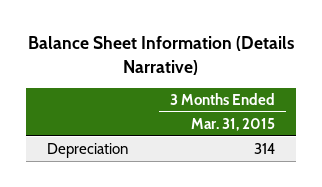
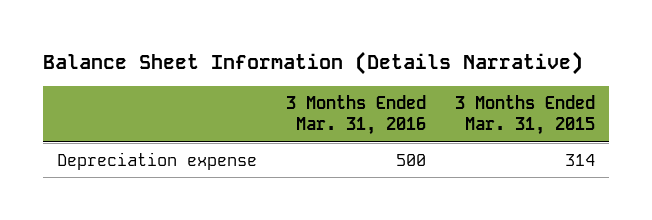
- | 3 Months Ended Mar. 31, 2015
+ | 3 Months Ended Mar. 31, 2016 | 3 Months Ended Mar. 31, 2015
- Depreciation | 314
+ Depreciation expense | 500 | 314

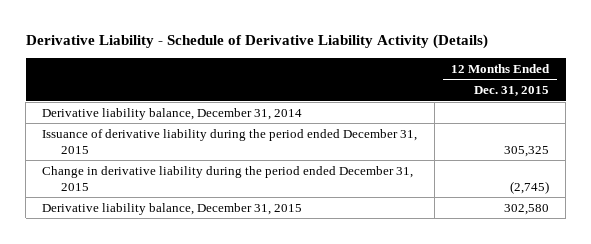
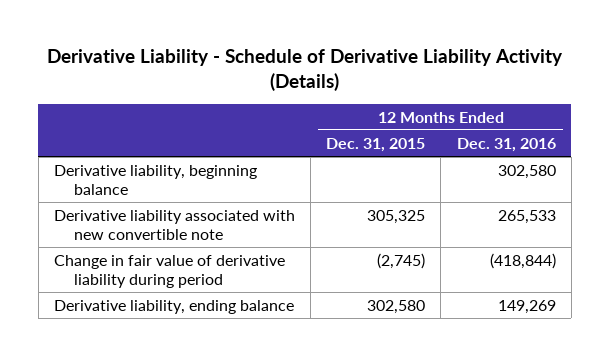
- | 12 Months Ended Dec. 31, 2015
+ | 12 Months Ended Dec. 31, 2015 | 12 Months Ended Dec. 31, 2016
- Derivative liability balance, December 31, 2014
- Issuance of derivative liability during the period ended December 31, 2015 | 305,325
- Change in derivative liability during the period ended December 31, 2015 | (2,745)
- Derivative liability balance, December 31, 2015 | 302,580
+ Derivative liability, beginning balance | | 302,580
+ Derivative liability associated with new convertible note | 305,325 | 265,533
+ Change in fair value of derivative liability during period | (2,745) | (418,844)
+ Derivative liability, ending balance | 302,580 | 149,269

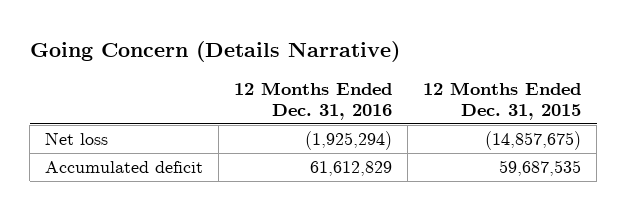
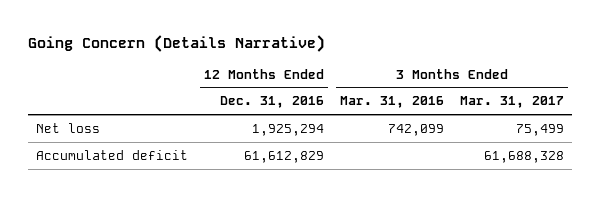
- | 12 Months Ended Dec. 31, 2016 | 12 Months Ended Dec. 31, 2015
+ | 12 Months Ended Dec. 31, 2016 | 3 Months Ended Mar. 31, 2016 | 3 Months Ended Mar. 31, 2017
- Net loss | (1,925,294) | (14,857,675)
+ Net loss | 1,925,294 | 742,099 | 75,499

